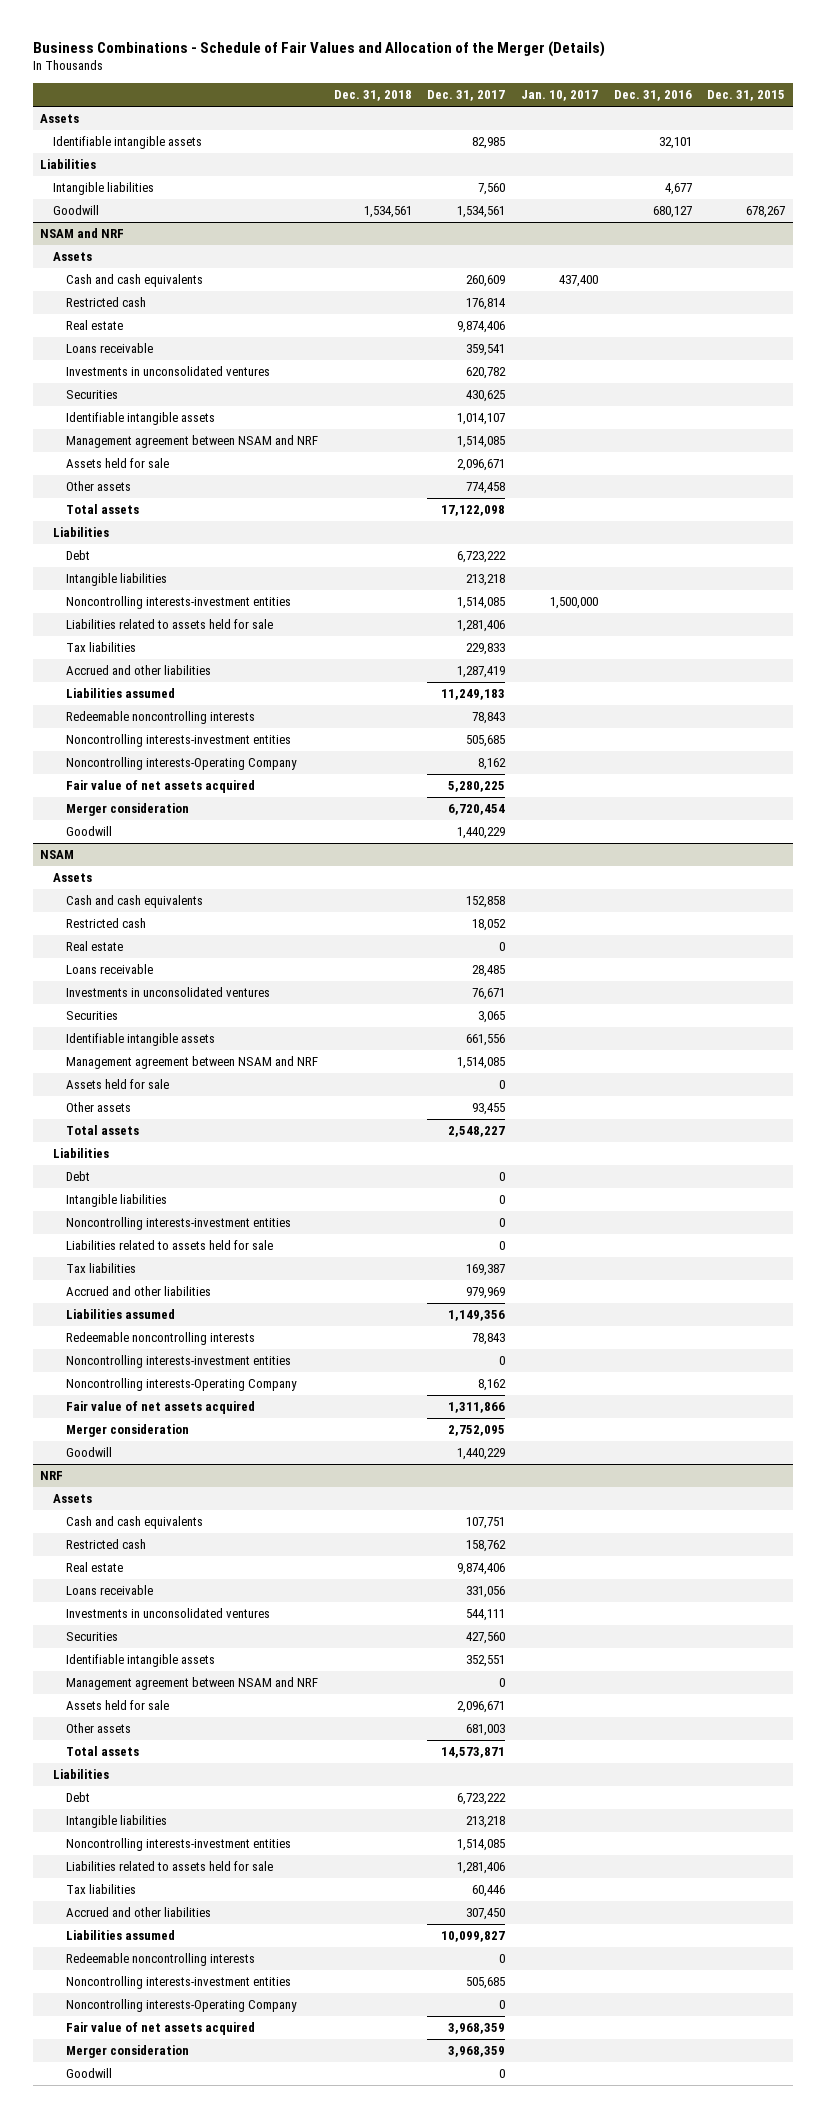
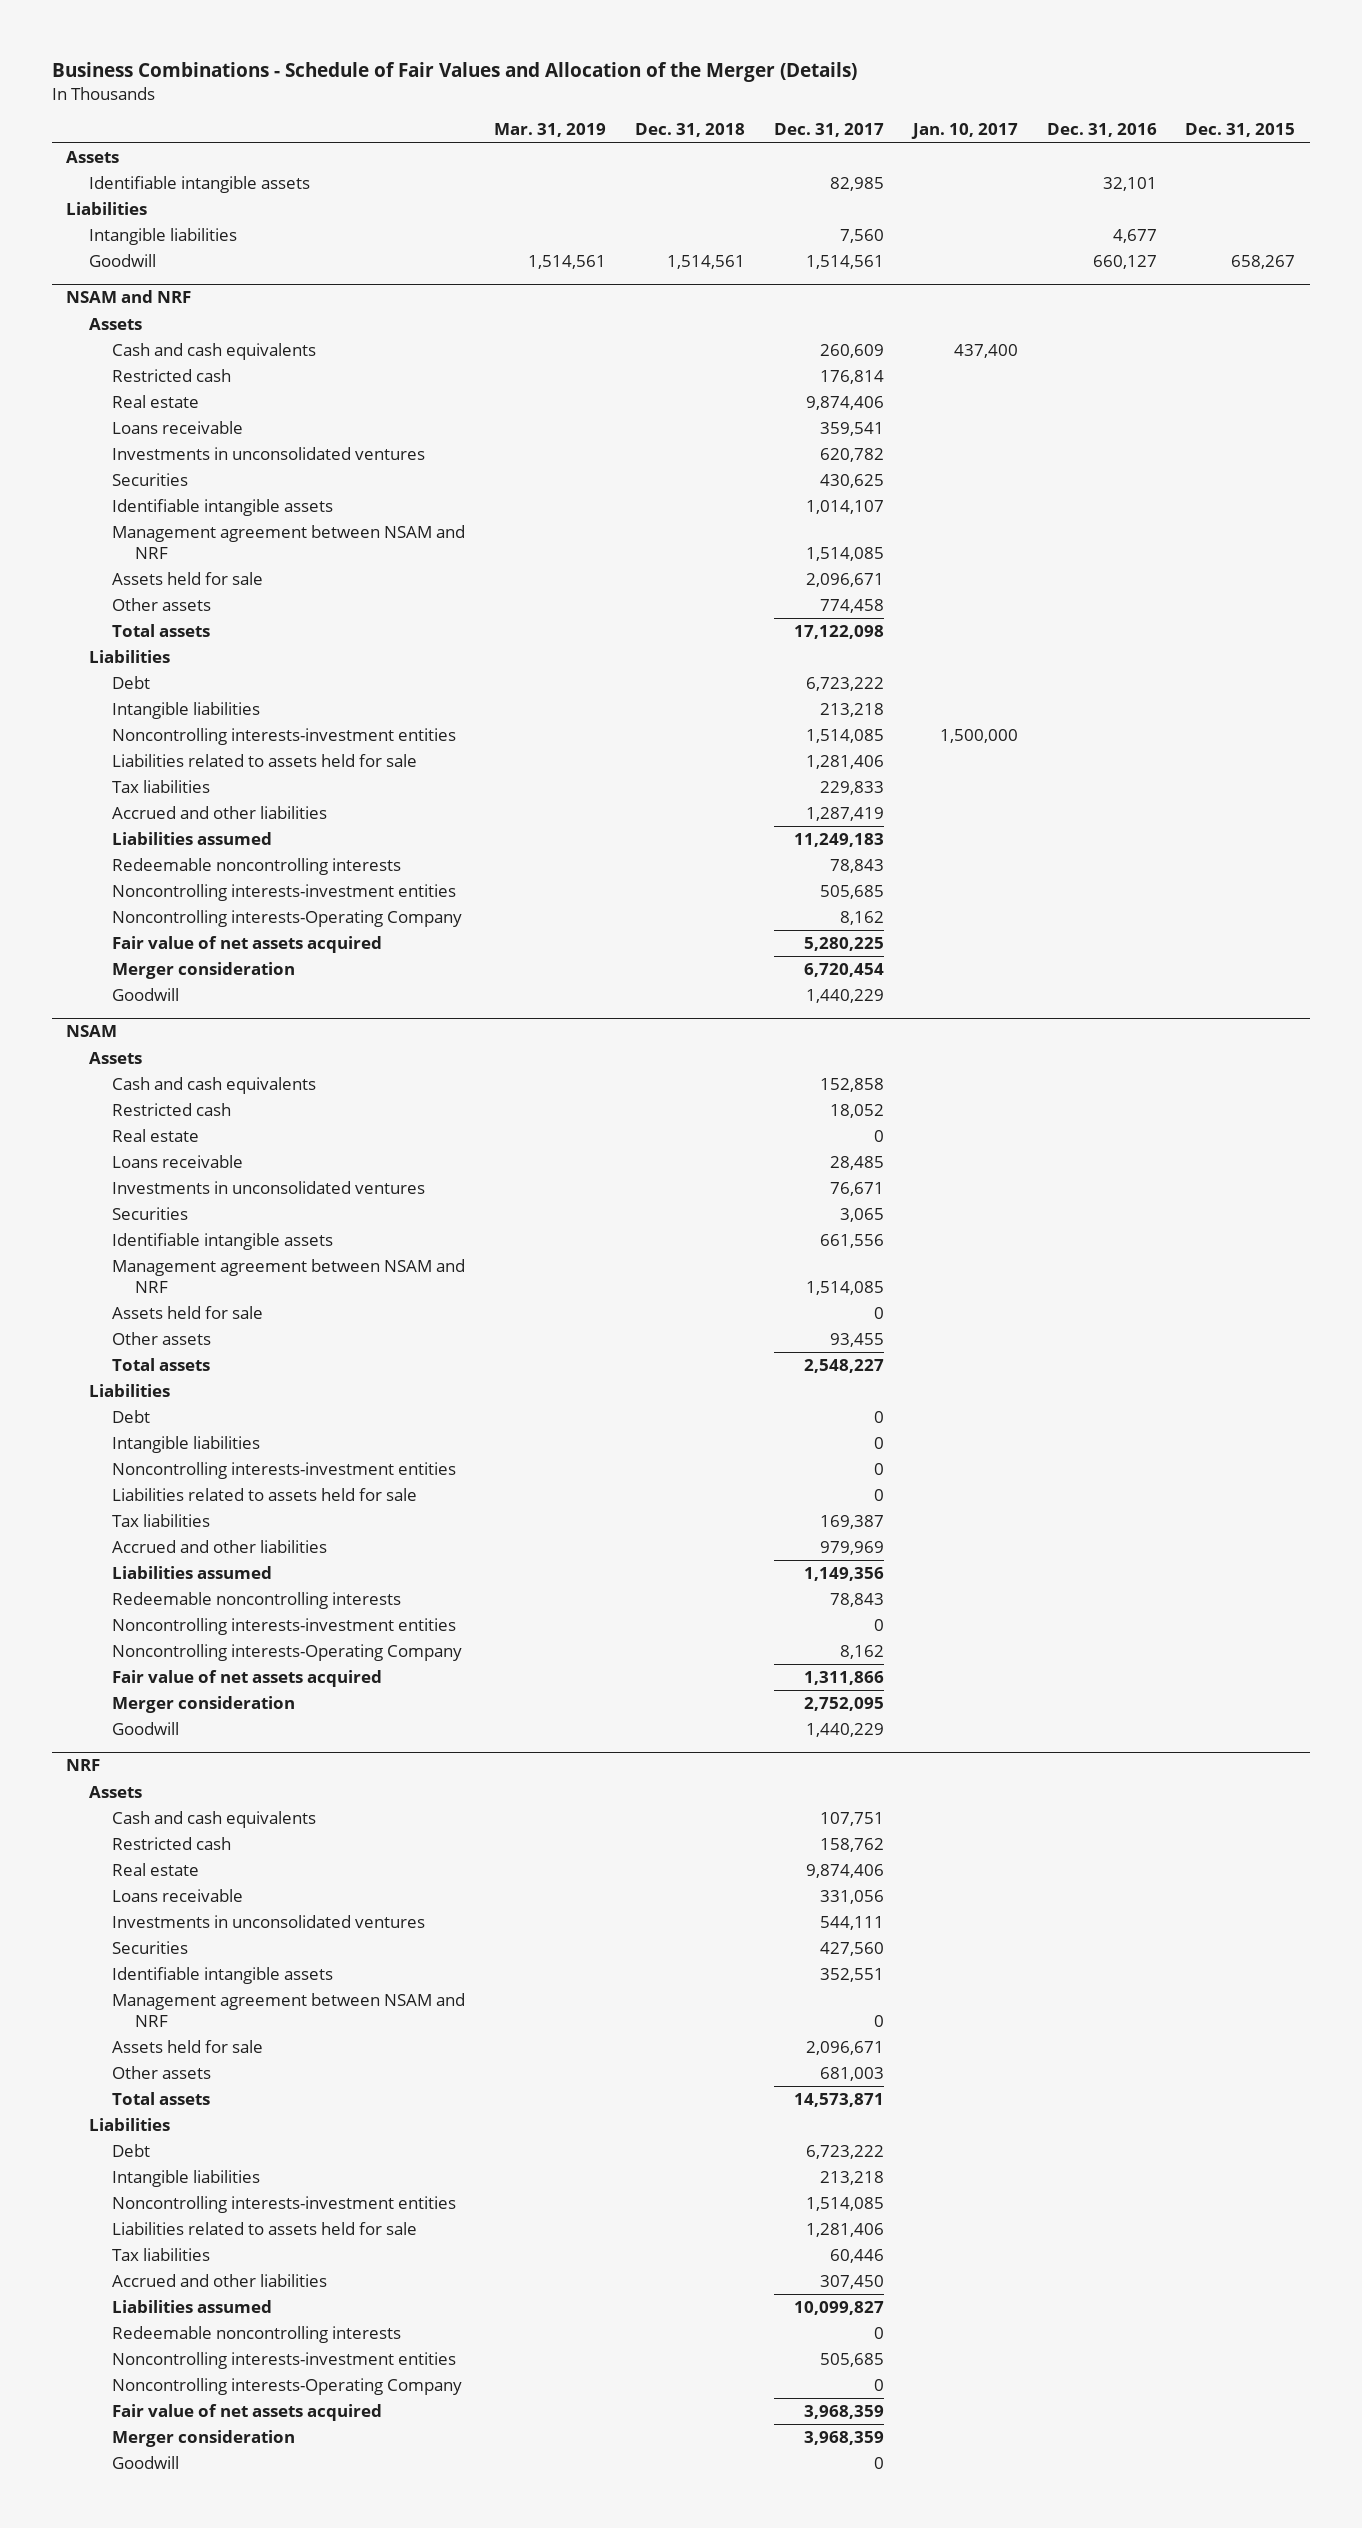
- | Dec. 31, 2018 | Dec. 31, 2017 | Jan. 10, 2017 | Dec. 31, 2016 | Dec. 31, 2015
+ | Mar. 31, 2019 | Dec. 31, 2018 | Dec. 31, 2017 | Jan. 10, 2017 | Dec. 31, 2016 | Dec. 31, 2015
- Goodwill | 1,534,561 | 1,534,561 | | 680,127 | 678,267
+ Goodwill | 1,514,561 | 1,514,561 | 1,514,561 | | 660,127 | 658,267

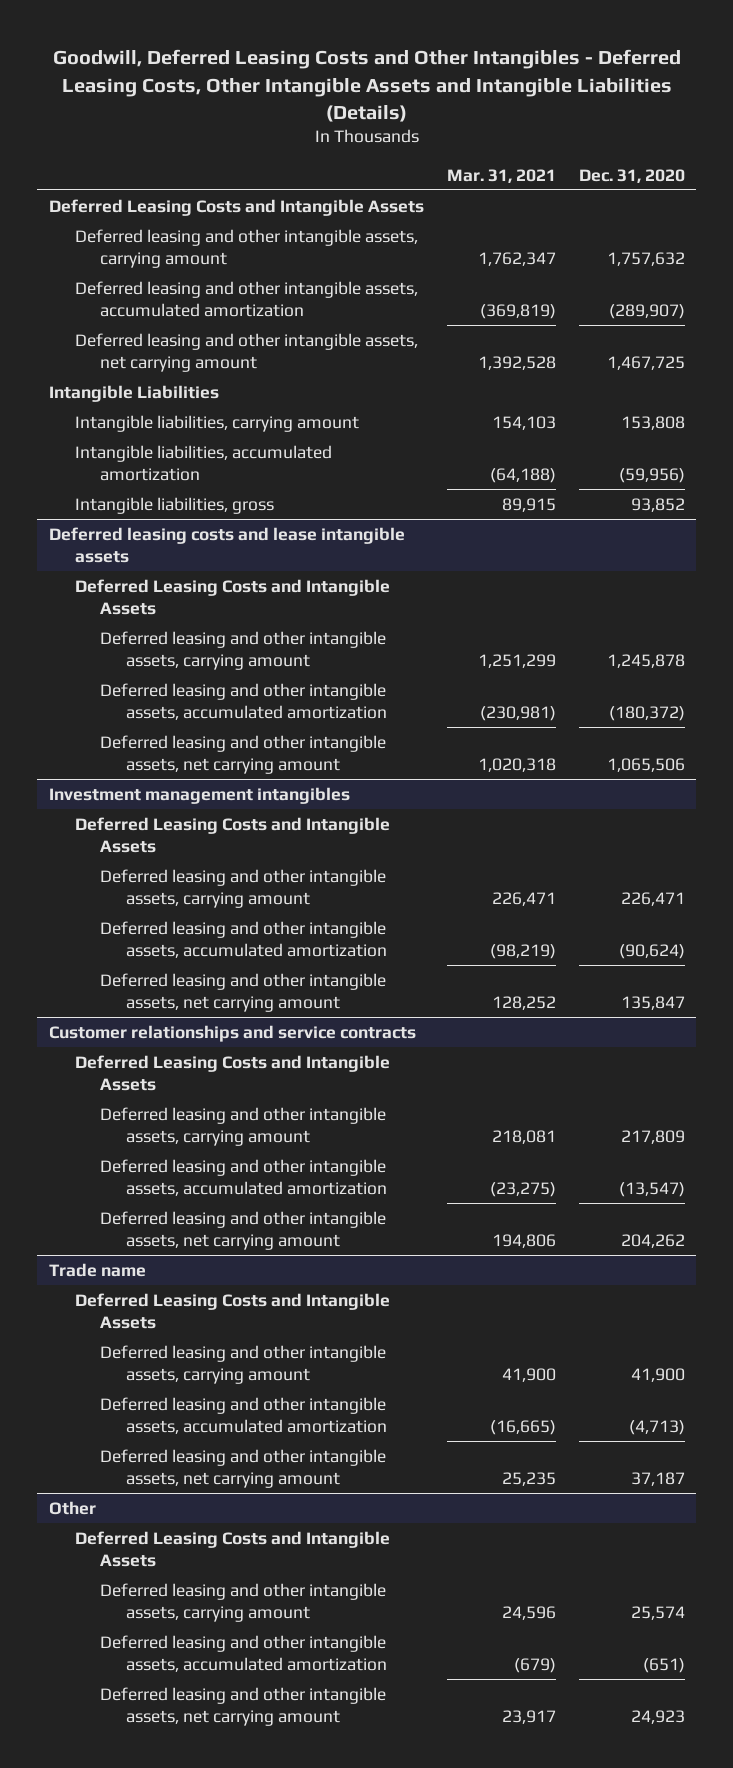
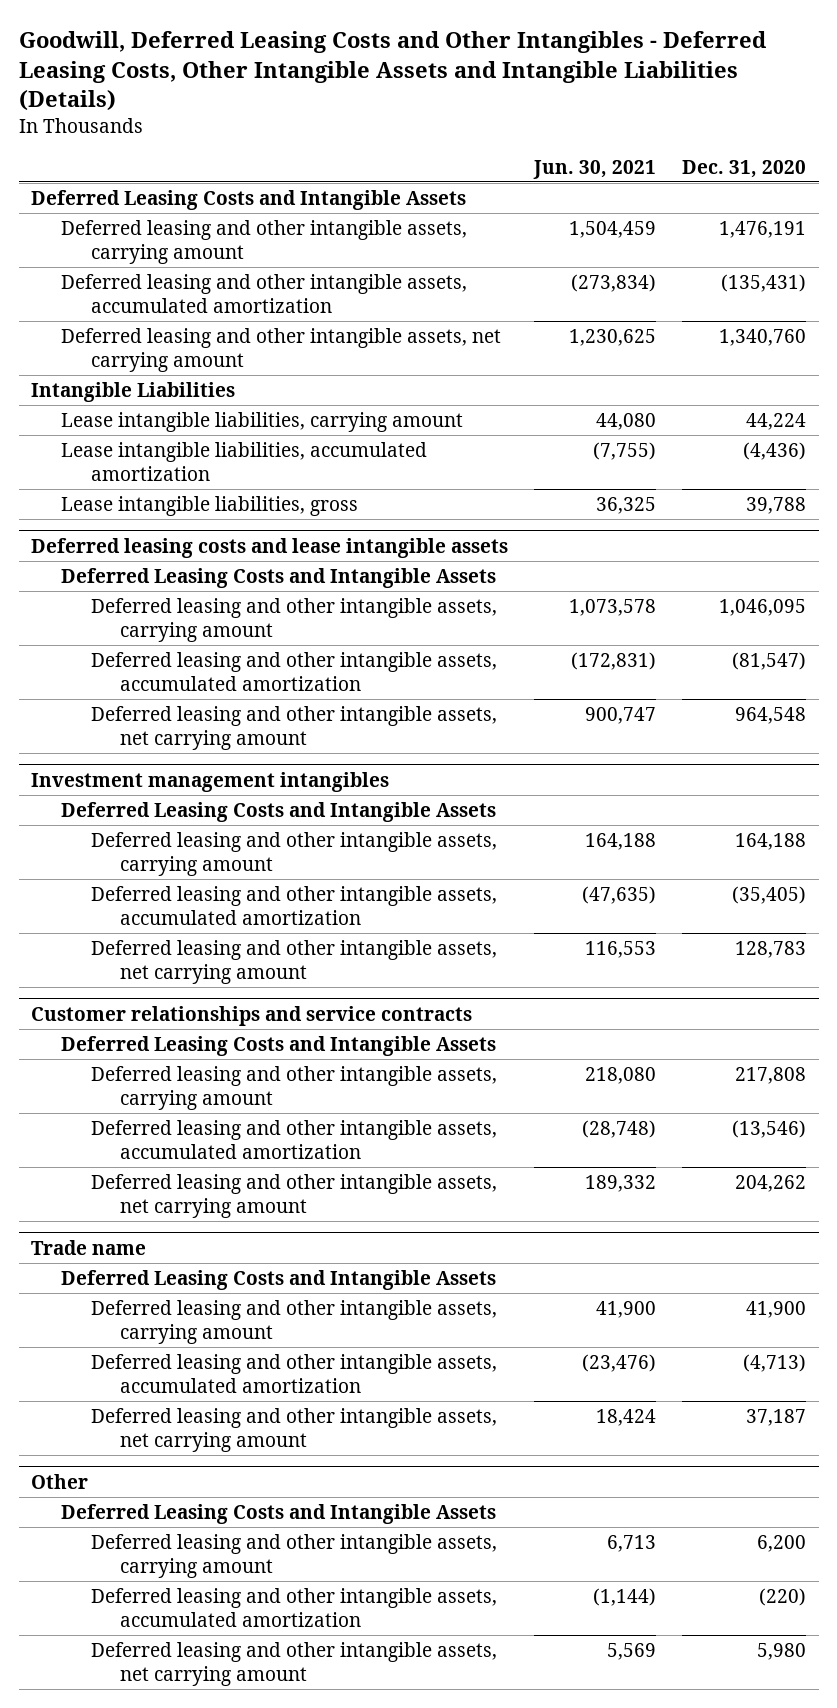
- | Mar. 31, 2021 | Dec. 31, 2020
+ | Jun. 30, 2021 | Dec. 31, 2020
- Deferred leasing and other intangible assets, carrying amount | 1,762,347 | 1,757,632
- Deferred leasing and other intangible assets, accumulated amortization | (369,819) | (289,907)
- Deferred leasing and other intangible assets, net carrying amount | 1,392,528 | 1,467,725
+ Deferred leasing and other intangible assets, carrying amount | 1,504,459 | 1,476,191
+ Deferred leasing and other intangible assets, accumulated amortization | (273,834) | (135,431)
+ Deferred leasing and other intangible assets, net carrying amount | 1,230,625 | 1,340,760
- Intangible liabilities, carrying amount | 154,103 | 153,808
- Intangible liabilities, accumulated amortization | (64,188) | (59,956)
- Intangible liabilities, gross | 89,915 | 93,852
+ Lease intangible liabilities, carrying amount | 44,080 | 44,224
+ Lease intangible liabilities, accumulated amortization | (7,755) | (4,436)
+ Lease intangible liabilities, gross | 36,325 | 39,788
@ Deferred leasing costs and lease intangible assets
- Deferred leasing and other intangible assets, carrying amount | 1,251,299 | 1,245,878
- Deferred leasing and other intangible assets, accumulated amortization | (230,981) | (180,372)
- Deferred leasing and other intangible assets, net carrying amount | 1,020,318 | 1,065,506
+ Deferred leasing and other intangible assets, carrying amount | 1,073,578 | 1,046,095
+ Deferred leasing and other intangible assets, accumulated amortization | (172,831) | (81,547)
+ Deferred leasing and other intangible assets, net carrying amount | 900,747 | 964,548
@ Investment management intangibles
- Deferred leasing and other intangible assets, carrying amount | 226,471 | 226,471
- Deferred leasing and other intangible assets, accumulated amortization | (98,219) | (90,624)
- Deferred leasing and other intangible assets, net carrying amount | 128,252 | 135,847
+ Deferred leasing and other intangible assets, carrying amount | 164,188 | 164,188
+ Deferred leasing and other intangible assets, accumulated amortization | (47,635) | (35,405)
+ Deferred leasing and other intangible assets, net carrying amount | 116,553 | 128,783
@ Customer relationships and service contracts
- Deferred leasing and other intangible assets, carrying amount | 218,081 | 217,809
- Deferred leasing and other intangible assets, accumulated amortization | (23,275) | (13,547)
+ Deferred leasing and other intangible assets, carrying amount | 218,080 | 217,808
+ Deferred leasing and other intangible assets, accumulated amortization | (28,748) | (13,546)
@ Other
- Deferred leasing and other intangible assets, carrying amount | 24,596 | 25,574
- Deferred leasing and other intangible assets, accumulated amortization | (679) | (651)
- Deferred leasing and other intangible assets, net carrying amount | 23,917 | 24,923
+ Deferred leasing and other intangible assets, carrying amount | 6,713 | 6,200
+ Deferred leasing and other intangible assets, accumulated amortization | (1,144) | (220)
+ Deferred leasing and other intangible assets, net carrying amount | 5,569 | 5,980

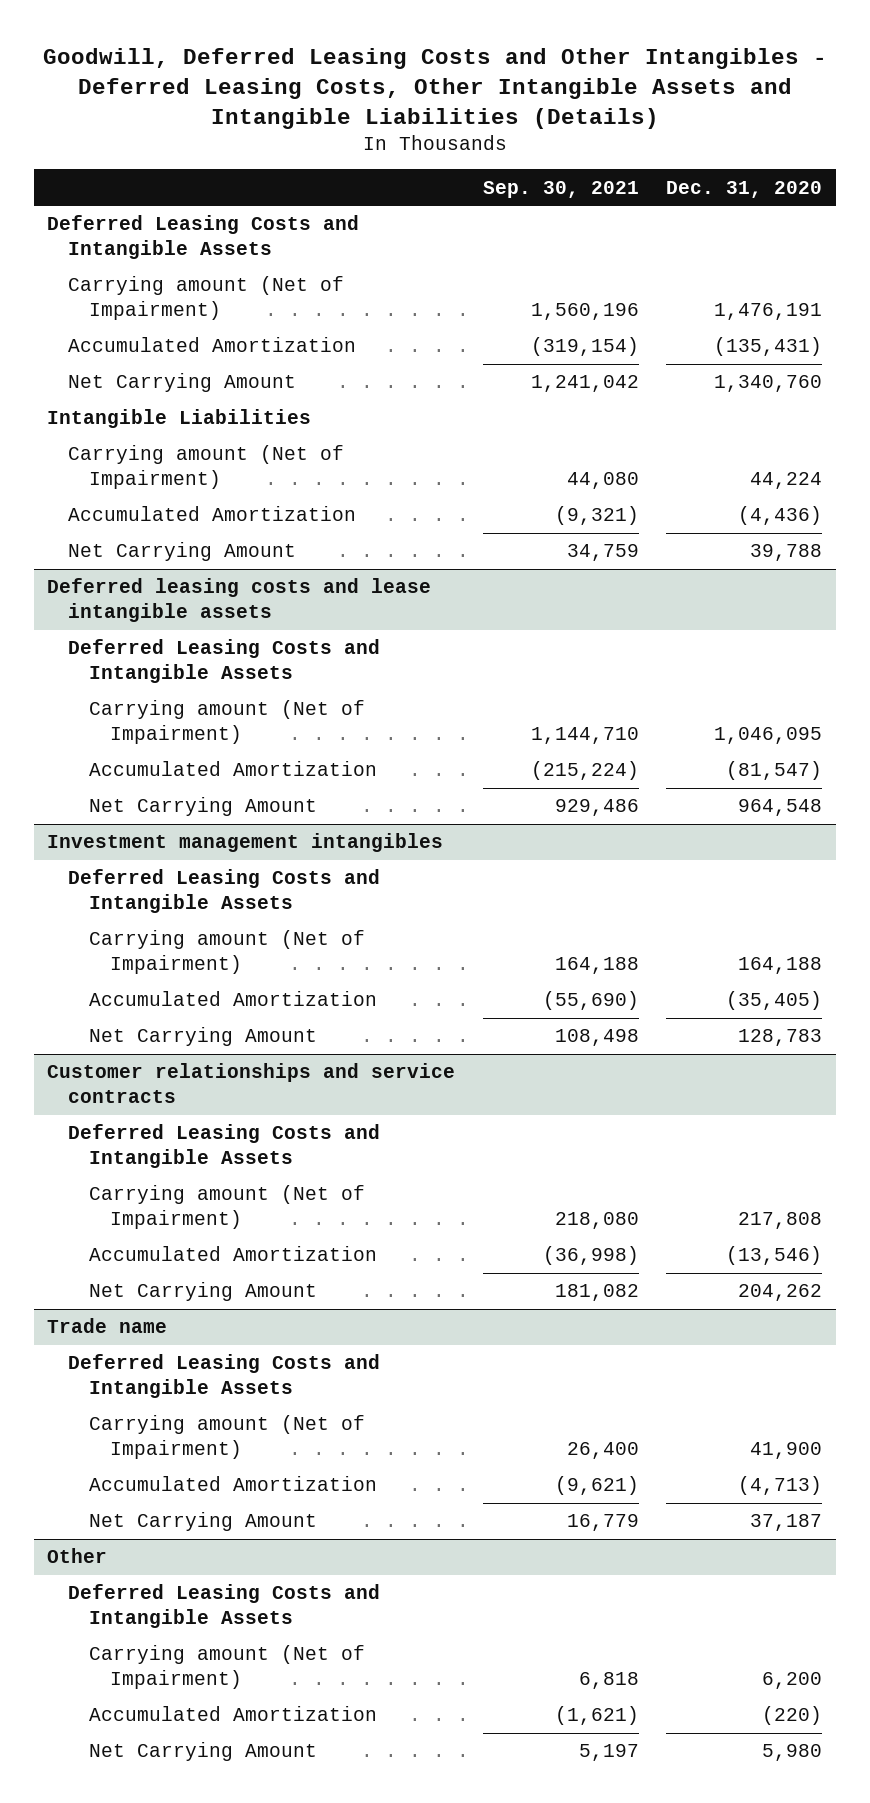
- | Jun. 30, 2021 | Dec. 31, 2020
+ | Sep. 30, 2021 | Dec. 31, 2020
- Deferred leasing and other intangible assets, carrying amount | 1,504,459 | 1,476,191
- Deferred leasing and other intangible assets, accumulated amortization | (273,834) | (135,431)
- Deferred leasing and other intangible assets, net carrying amount | 1,230,625 | 1,340,760
+ Carrying amount (Net of Impairment) | 1,560,196 | 1,476,191
+ Accumulated Amortization | (319,154) | (135,431)
+ Net Carrying Amount | 1,241,042 | 1,340,760
- Lease intangible liabilities, carrying amount | 44,080 | 44,224
- Lease intangible liabilities, accumulated amortization | (7,755) | (4,436)
- Lease intangible liabilities, gross | 36,325 | 39,788
+ Carrying amount (Net of Impairment) | 44,080 | 44,224
+ Accumulated Amortization | (9,321) | (4,436)
+ Net Carrying Amount | 34,759 | 39,788
@ Deferred leasing costs and lease intangible assets
- Deferred leasing and other intangible assets, carrying amount | 1,073,578 | 1,046,095
- Deferred leasing and other intangible assets, accumulated amortization | (172,831) | (81,547)
- Deferred leasing and other intangible assets, net carrying amount | 900,747 | 964,548
+ Carrying amount (Net of Impairment) | 1,144,710 | 1,046,095
+ Accumulated Amortization | (215,224) | (81,547)
+ Net Carrying Amount | 929,486 | 964,548
@ Investment management intangibles
- Deferred leasing and other intangible assets, carrying amount | 164,188 | 164,188
- Deferred leasing and other intangible assets, accumulated amortization | (47,635) | (35,405)
- Deferred leasing and other intangible assets, net carrying amount | 116,553 | 128,783
+ Carrying amount (Net of Impairment) | 164,188 | 164,188
+ Accumulated Amortization | (55,690) | (35,405)
+ Net Carrying Amount | 108,498 | 128,783
@ Customer relationships and service contracts
- Deferred leasing and other intangible assets, carrying amount | 218,080 | 217,808
- Deferred leasing and other intangible assets, accumulated amortization | (28,748) | (13,546)
- Deferred leasing and other intangible assets, net carrying amount | 189,332 | 204,262
+ Carrying amount (Net of Impairment) | 218,080 | 217,808
+ Accumulated Amortization | (36,998) | (13,546)
+ Net Carrying Amount | 181,082 | 204,262
@ Trade name
- Deferred leasing and other intangible assets, carrying amount | 41,900 | 41,900
- Deferred leasing and other intangible assets, accumulated amortization | (23,476) | (4,713)
- Deferred leasing and other intangible assets, net carrying amount | 18,424 | 37,187
+ Carrying amount (Net of Impairment) | 26,400 | 41,900
+ Accumulated Amortization | (9,621) | (4,713)
+ Net Carrying Amount | 16,779 | 37,187
@ Other
- Deferred leasing and other intangible assets, carrying amount | 6,713 | 6,200
- Deferred leasing and other intangible assets, accumulated amortization | (1,144) | (220)
- Deferred leasing and other intangible assets, net carrying amount | 5,569 | 5,980
+ Carrying amount (Net of Impairment) | 6,818 | 6,200
+ Accumulated Amortization | (1,621) | (220)
+ Net Carrying Amount | 5,197 | 5,980

